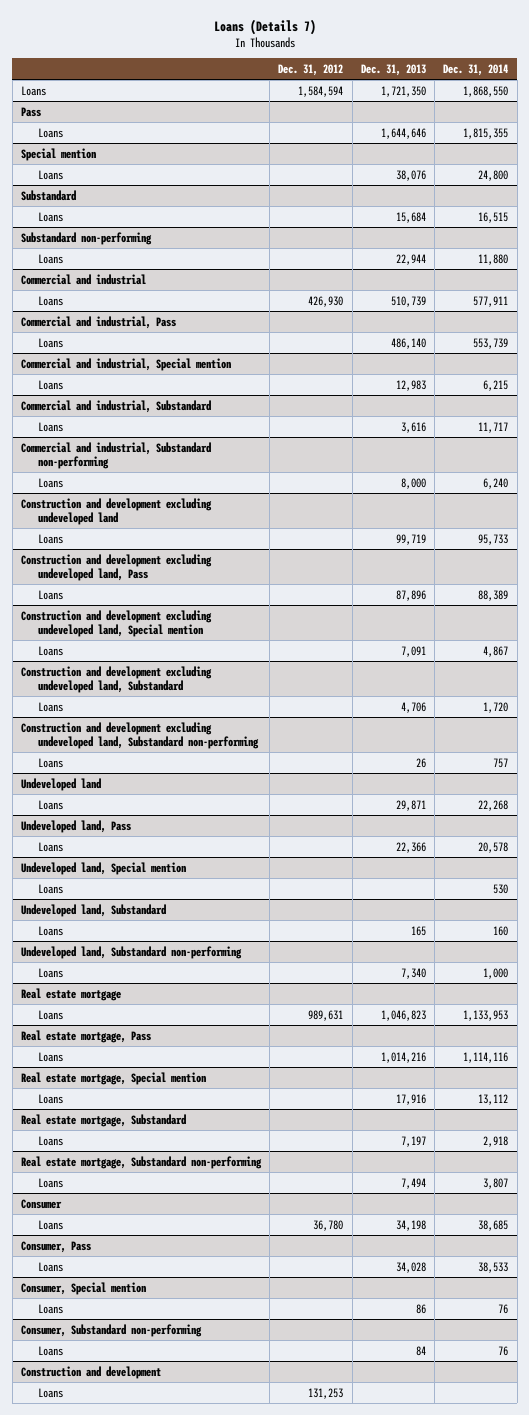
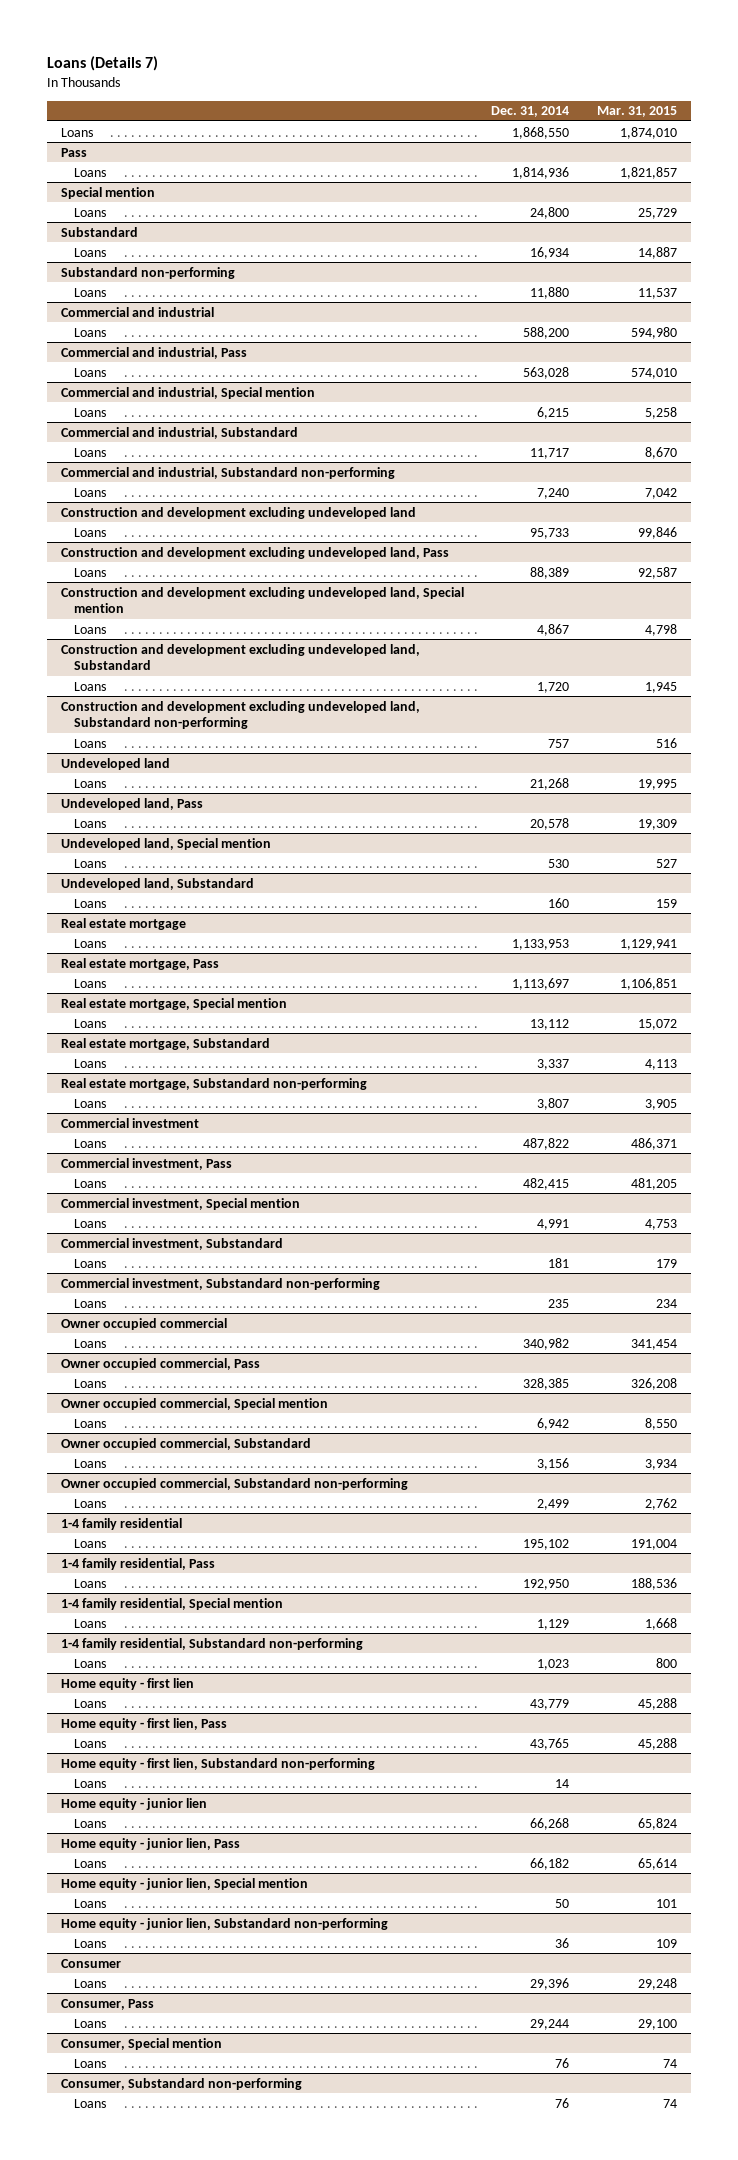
- | Dec. 31, 2012 | Dec. 31, 2013 | Dec. 31, 2014
+ | Dec. 31, 2014 | Mar. 31, 2015
@ Pass
- Loans | | 1,644,646 | 1,815,355
+ Loans | 1,814,936 | 1,821,857
@ Substandard
- Loans | | 15,684 | 16,515
+ Loans | 16,934 | 14,887
@ Commercial and industrial
- Loans | 426,930 | 510,739 | 577,911
+ Loans | 588,200 | 594,980
@ Commercial and industrial, Pass
- Loans | | 486,140 | 553,739
+ Loans | 563,028 | 574,010
@ Commercial and industrial, Substandard non-performing
- Loans | | 8,000 | 6,240
+ Loans | 7,240 | 7,042
@ Undeveloped land
- Loans | | 29,871 | 22,268
+ Loans | 21,268 | 19,995
- Undeveloped land, Substandard non-performing
- Loans | | 7,340 | 1,000
@ Real estate mortgage, Pass
- Loans | | 1,014,216 | 1,114,116
+ Loans | 1,113,697 | 1,106,851
@ Real estate mortgage, Substandard
- Loans | | 7,197 | 2,918
+ Loans | 3,337 | 4,113
+ Commercial investment
+ Loans | 487,822 | 486,371
+ Commercial investment, Pass
+ Loans | 482,415 | 481,205
+ Commercial investment, Special mention
+ Loans | 4,991 | 4,753
+ Commercial investment, Substandard
+ Loans | 181 | 179
+ Commercial investment, Substandard non-performing
+ Loans | 235 | 234
+ Owner occupied commercial
+ Loans | 340,982 | 341,454
+ Owner occupied commercial, Pass
+ Loans | 328,385 | 326,208
+ Owner occupied commercial, Special mention
+ Loans | 6,942 | 8,550
+ Owner occupied commercial, Substandard
+ Loans | 3,156 | 3,934
+ Owner occupied commercial, Substandard non-performing
+ Loans | 2,499 | 2,762
+ 1-4 family residential
+ Loans | 195,102 | 191,004
+ 1-4 family residential, Pass
+ Loans | 192,950 | 188,536
+ 1-4 family residential, Special mention
+ Loans | 1,129 | 1,668
+ 1-4 family residential, Substandard non-performing
+ Loans | 1,023 | 800
+ Home equity - first lien
+ Loans | 43,779 | 45,288
+ Home equity - first lien, Pass
+ Loans | 43,765 | 45,288
+ Home equity - first lien, Substandard non-performing
+ Loans | 14 |
+ Home equity - junior lien
+ Loans | 66,268 | 65,824
+ Home equity - junior lien, Pass
+ Loans | 66,182 | 65,614
+ Home equity - junior lien, Special mention
+ Loans | 50 | 101
+ Home equity - junior lien, Substandard non-performing
+ Loans | 36 | 109
@ Consumer
- Loans | 36,780 | 34,198 | 38,685
+ Loans | 29,396 | 29,248
@ Consumer, Pass
- Loans | | 34,028 | 38,533
+ Loans | 29,244 | 29,100
- Construction and development
- Loans | 131,253 | |

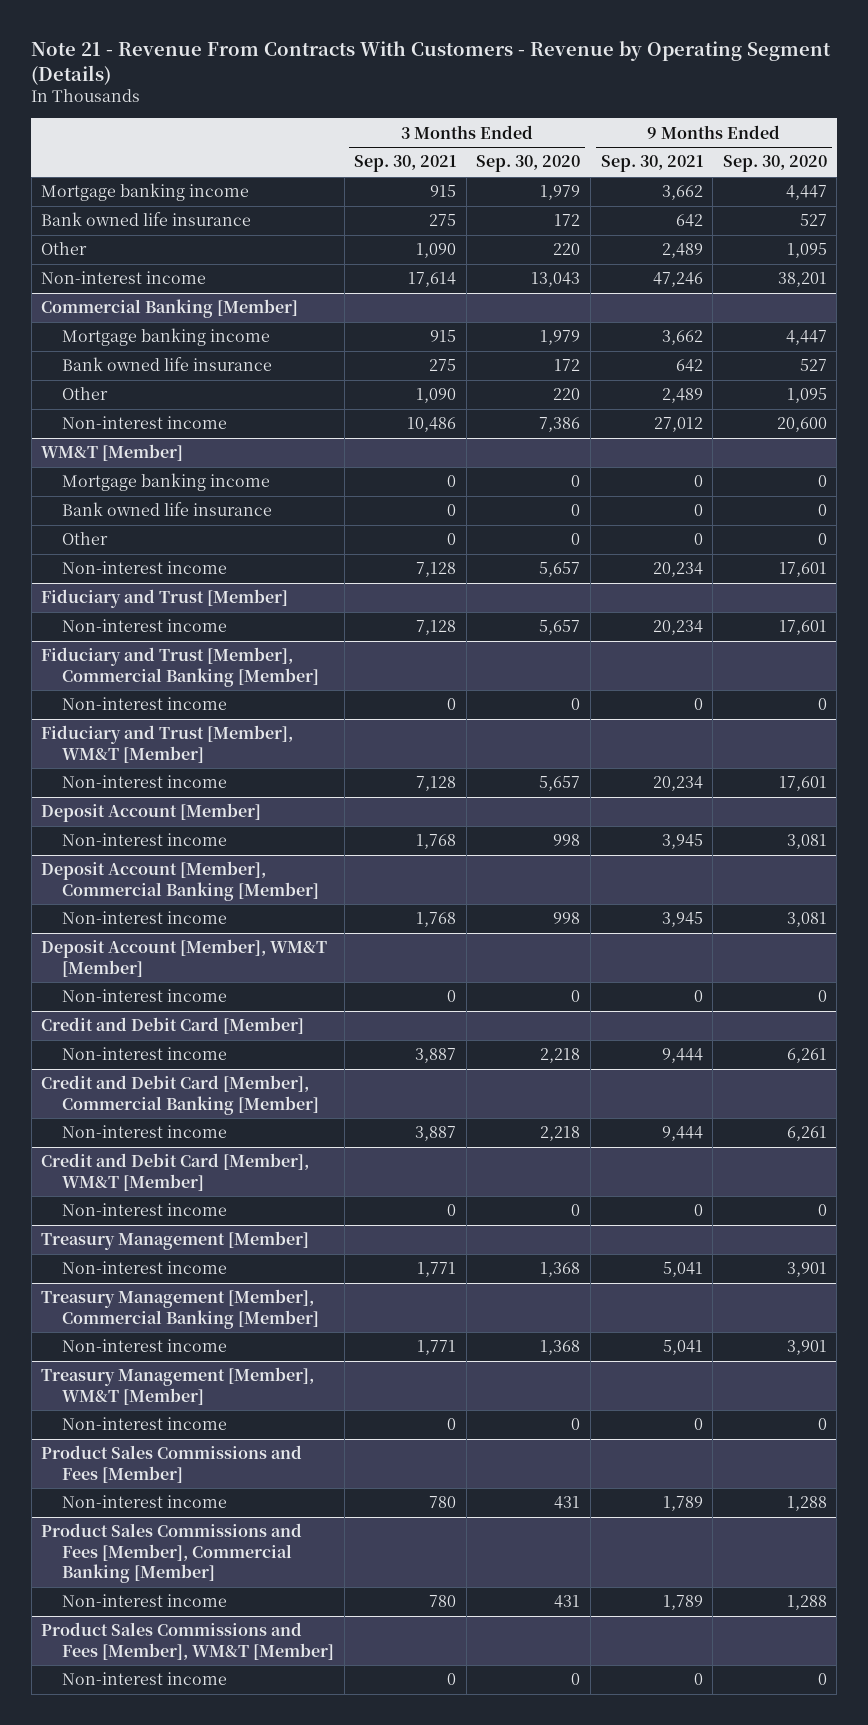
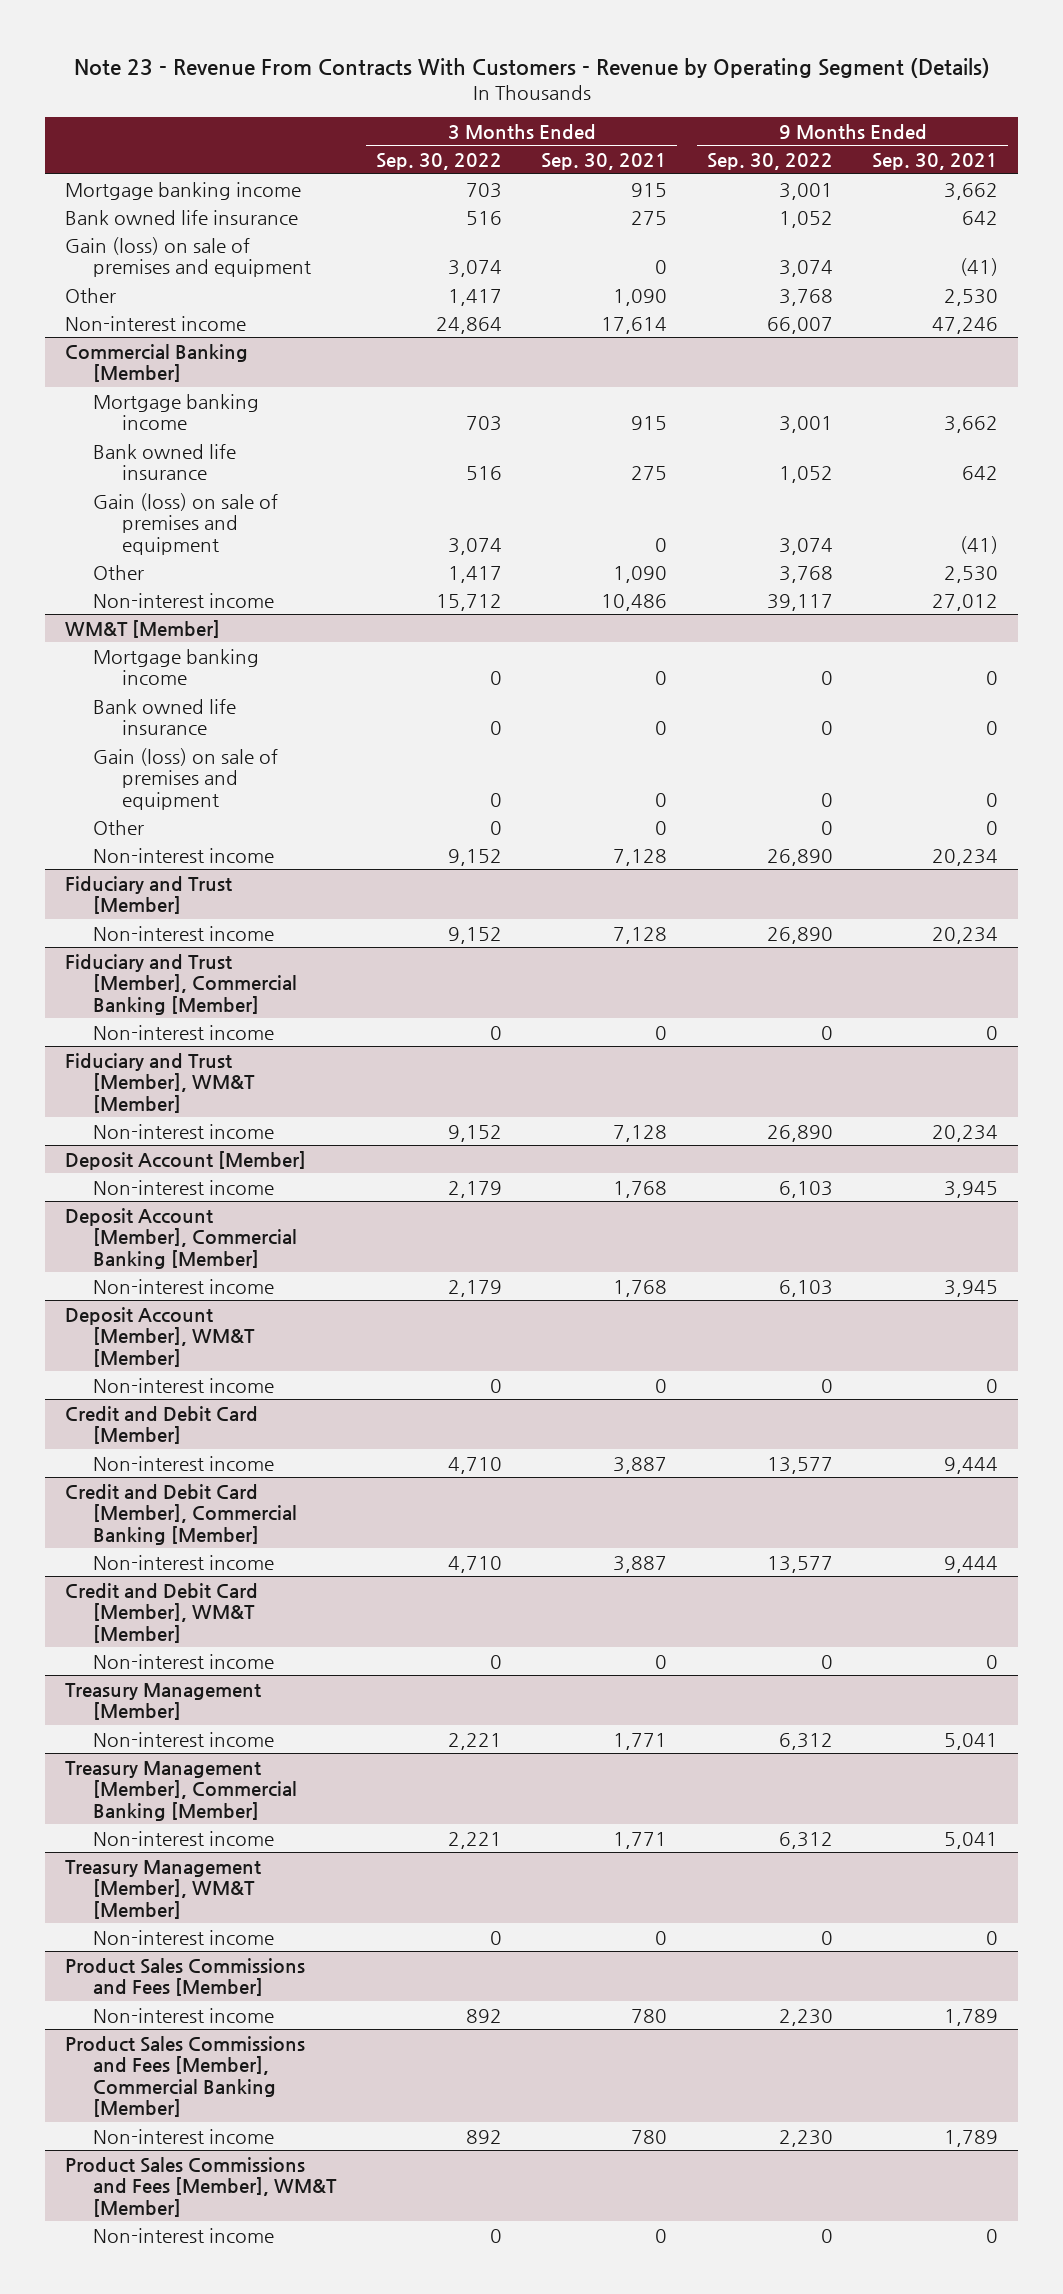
- Note 21 - Revenue From Contracts With Customers - Revenue by Operating Segment (Details)
+ Note 23 - Revenue From Contracts With Customers - Revenue by Operating Segment (Details)
- | 3 Months Ended Sep. 30, 2021 | 3 Months Ended Sep. 30, 2020 | 9 Months Ended Sep. 30, 2021 | 9 Months Ended Sep. 30, 2020
+ | 3 Months Ended Sep. 30, 2022 | 3 Months Ended Sep. 30, 2021 | 9 Months Ended Sep. 30, 2022 | 9 Months Ended Sep. 30, 2021
- Other | 1,090 | 220 | 2,489 | 1,095
+ Gain (loss) on sale of premises and equipment | 3,074 | 0 | 3,074 | (41)
+ Other | 1,417 | 1,090 | 3,768 | 2,530
@ Commercial Banking [Member]
- Other | 1,090 | 220 | 2,489 | 1,095
+ Gain (loss) on sale of premises and equipment | 3,074 | 0 | 3,074 | (41)
+ Other | 1,417 | 1,090 | 3,768 | 2,530
@ WM&T [Member]
+ Gain (loss) on sale of premises and equipment | 0 | 0 | 0 | 0

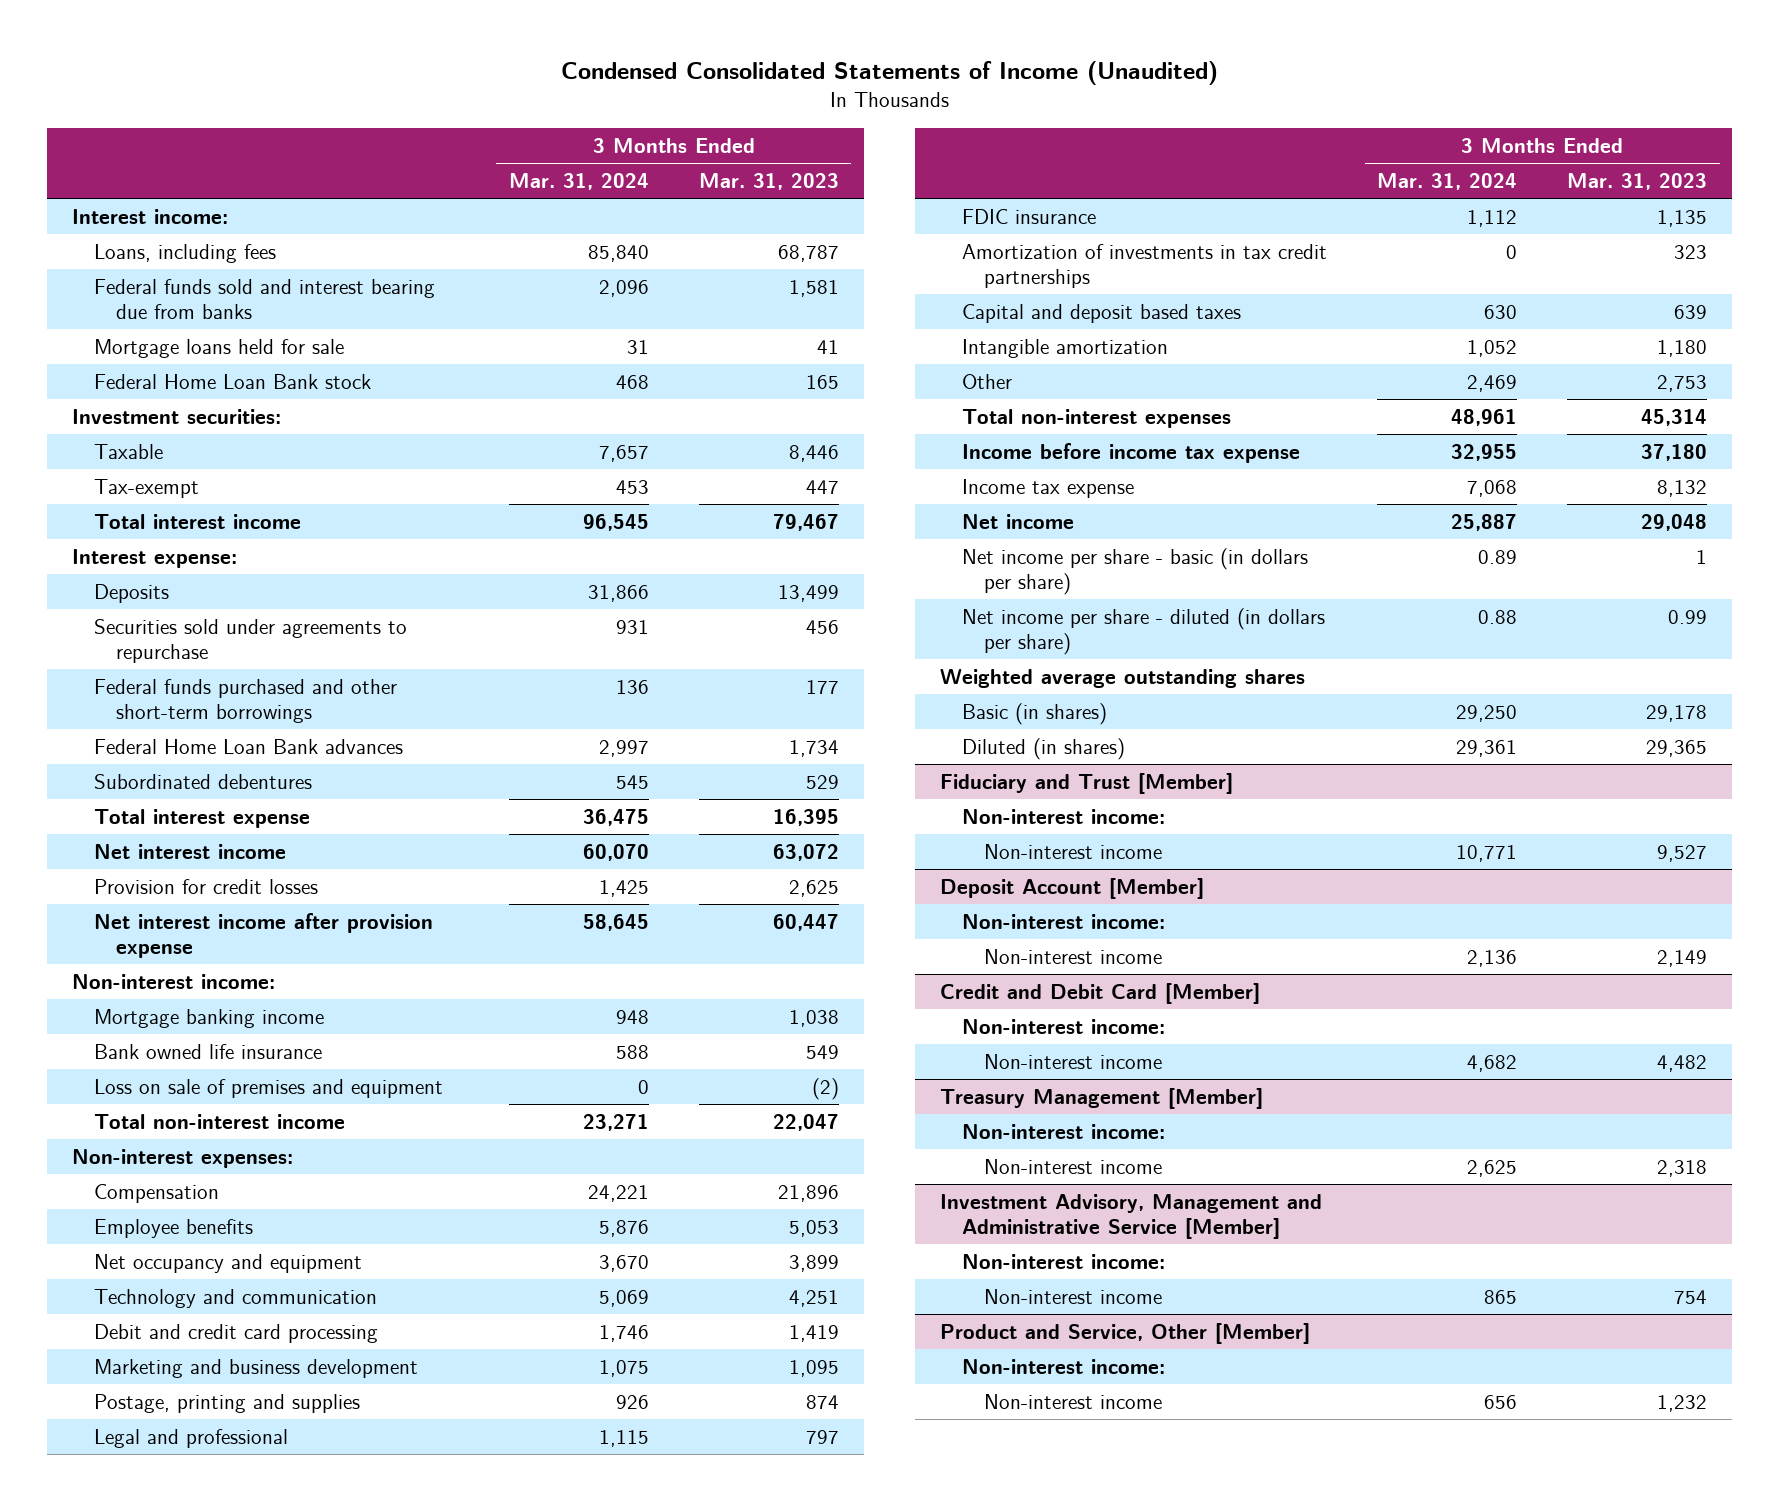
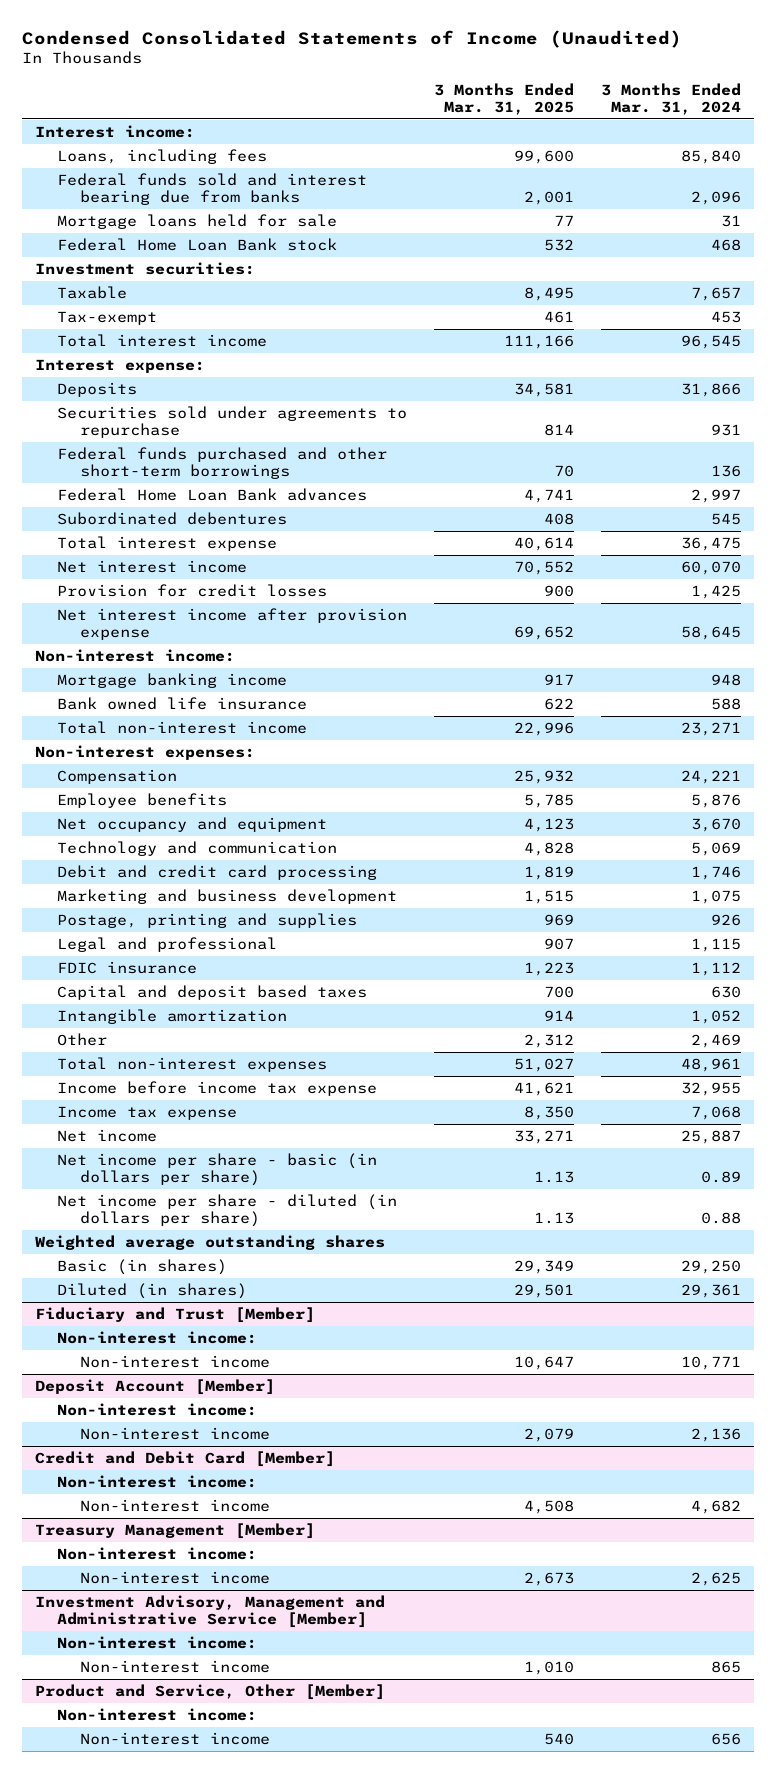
- | 3 Months Ended Mar. 31, 2024 | 3 Months Ended Mar. 31, 2023
+ | 3 Months Ended Mar. 31, 2025 | 3 Months Ended Mar. 31, 2024
- Loss on sale of premises and equipment | 0 | (2)
- Amortization of investments in tax credit partnerships | 0 | 323

